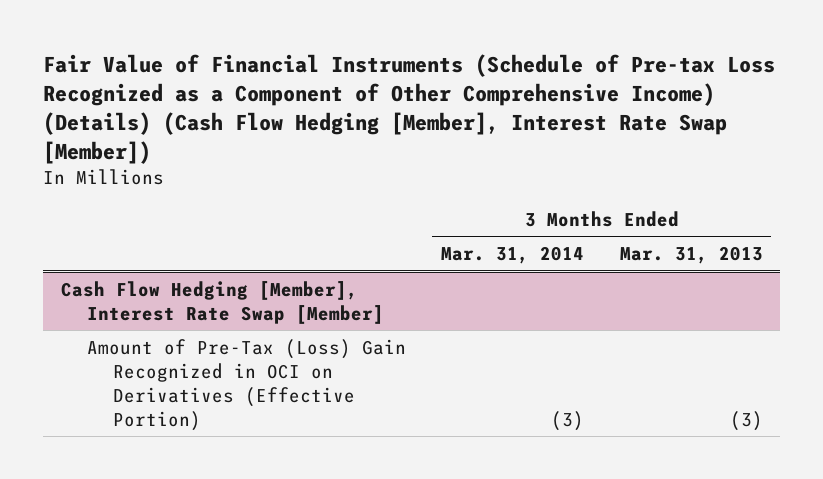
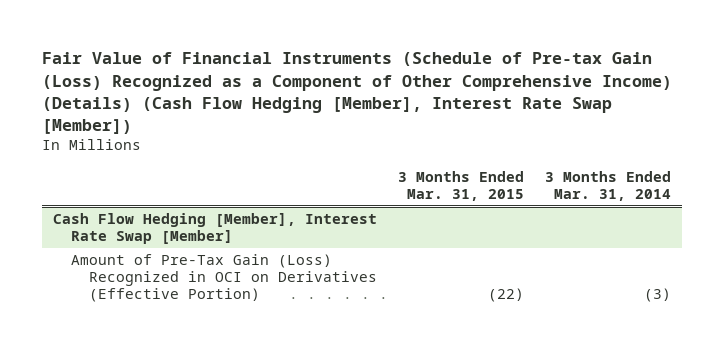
- Fair Value of Financial Instruments (Schedule of Pre-tax Loss Recognized as a Component of Other Comprehensive Income) (Details) (Cash Flow Hedging [Member], Interest Rate Swap [Member])
+ Fair Value of Financial Instruments (Schedule of Pre-tax Gain (Loss) Recognized as a Component of Other Comprehensive Income) (Details) (Cash Flow Hedging [Member], Interest Rate Swap [Member])
- | 3 Months Ended Mar. 31, 2014 | 3 Months Ended Mar. 31, 2013
+ | 3 Months Ended Mar. 31, 2015 | 3 Months Ended Mar. 31, 2014
@ Cash Flow Hedging [Member], Interest Rate Swap [Member]
- Amount of Pre-Tax (Loss) Gain Recognized in OCI on Derivatives (Effective Portion) | (3) | (3)
+ Amount of Pre-Tax Gain (Loss) Recognized in OCI on Derivatives (Effective Portion) | (22) | (3)

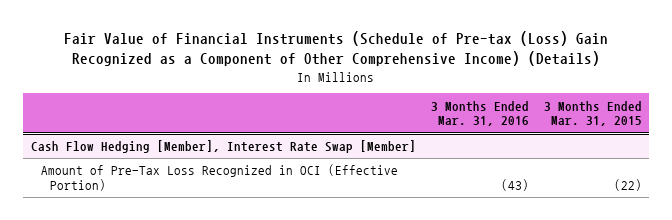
- Fair Value of Financial Instruments (Schedule of Pre-tax Gain (Loss) Recognized as a Component of Other Comprehensive Income) (Details) (Cash Flow Hedging [Member], Interest Rate Swap [Member])
+ Fair Value of Financial Instruments (Schedule of Pre-tax (Loss) Gain Recognized as a Component of Other Comprehensive Income) (Details)
- | 3 Months Ended Mar. 31, 2015 | 3 Months Ended Mar. 31, 2014
+ | 3 Months Ended Mar. 31, 2016 | 3 Months Ended Mar. 31, 2015
@ Cash Flow Hedging [Member], Interest Rate Swap [Member]
- Amount of Pre-Tax Gain (Loss) Recognized in OCI on Derivatives (Effective Portion) | (22) | (3)
+ Amount of Pre-Tax Loss Recognized in OCI (Effective Portion) | (43) | (22)

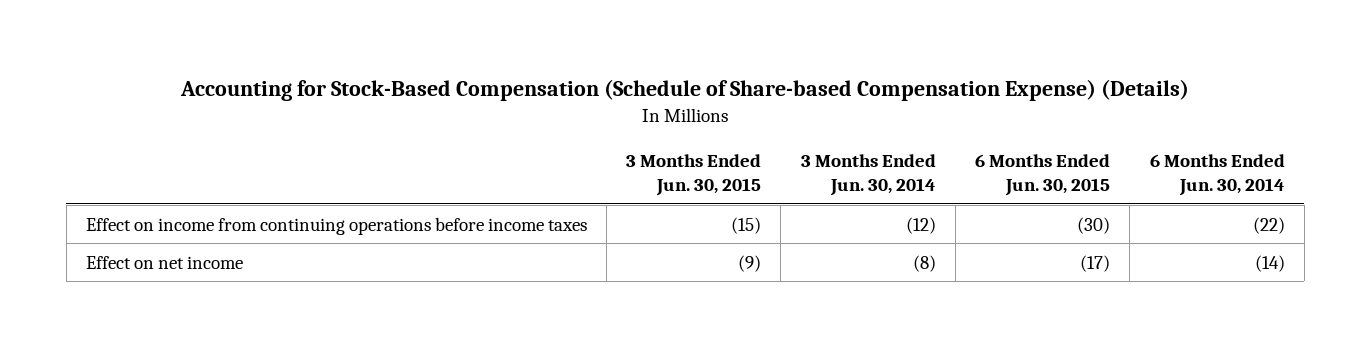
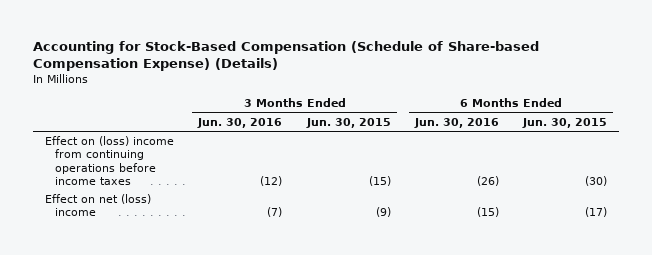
- | 3 Months Ended Jun. 30, 2015 | 3 Months Ended Jun. 30, 2014 | 6 Months Ended Jun. 30, 2015 | 6 Months Ended Jun. 30, 2014
+ | 3 Months Ended Jun. 30, 2016 | 3 Months Ended Jun. 30, 2015 | 6 Months Ended Jun. 30, 2016 | 6 Months Ended Jun. 30, 2015
- Effect on income from continuing operations before income taxes | (15) | (12) | (30) | (22)
- Effect on net income | (9) | (8) | (17) | (14)
+ Effect on (loss) income from continuing operations before income taxes | (12) | (15) | (26) | (30)
+ Effect on net (loss) income | (7) | (9) | (15) | (17)

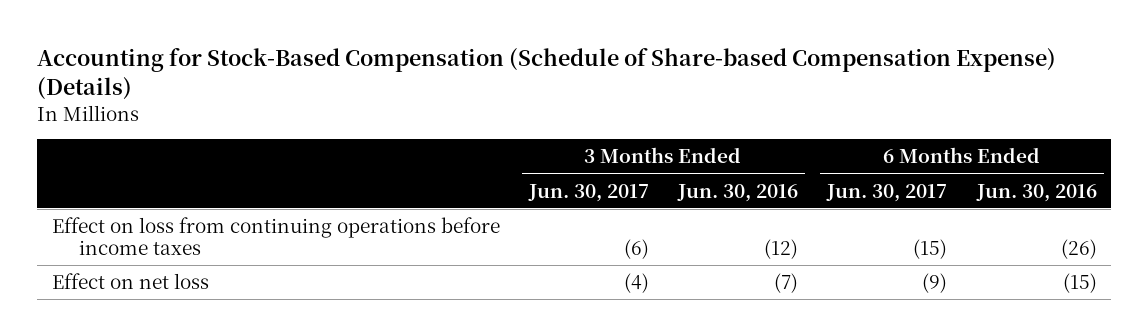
- | 3 Months Ended Jun. 30, 2016 | 3 Months Ended Jun. 30, 2015 | 6 Months Ended Jun. 30, 2016 | 6 Months Ended Jun. 30, 2015
+ | 3 Months Ended Jun. 30, 2017 | 3 Months Ended Jun. 30, 2016 | 6 Months Ended Jun. 30, 2017 | 6 Months Ended Jun. 30, 2016
- Effect on (loss) income from continuing operations before income taxes | (12) | (15) | (26) | (30)
- Effect on net (loss) income | (7) | (9) | (15) | (17)
+ Effect on loss from continuing operations before income taxes | (6) | (12) | (15) | (26)
+ Effect on net loss | (4) | (7) | (9) | (15)

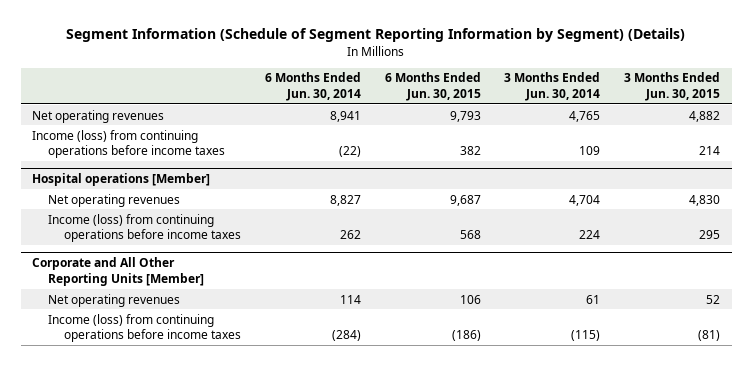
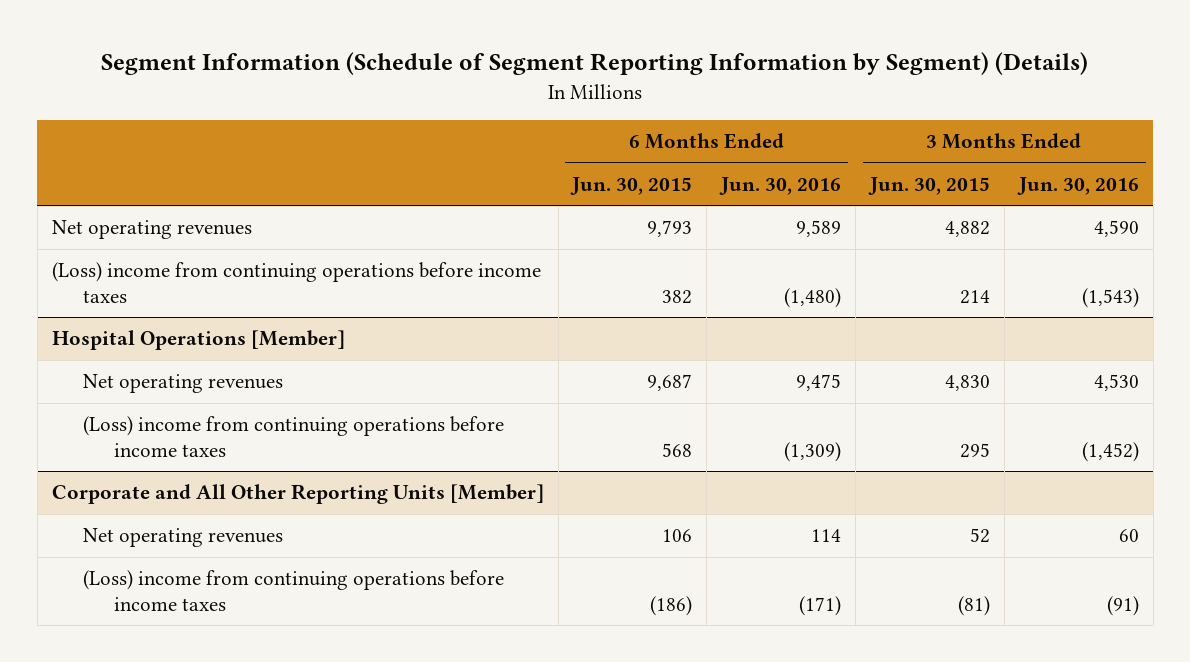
- | 6 Months Ended Jun. 30, 2014 | 6 Months Ended Jun. 30, 2015 | 3 Months Ended Jun. 30, 2014 | 3 Months Ended Jun. 30, 2015
+ | 6 Months Ended Jun. 30, 2015 | 6 Months Ended Jun. 30, 2016 | 3 Months Ended Jun. 30, 2015 | 3 Months Ended Jun. 30, 2016
- Income (loss) from continuing operations before income taxes | (22) | 382 | 109 | 214
- Hospital operations [Member]
+ (Loss) income from continuing operations before income taxes | 382 | (1,480) | 214 | (1,543)
+ Hospital Operations [Member]
- Income (loss) from continuing operations before income taxes | 262 | 568 | 224 | 295
+ (Loss) income from continuing operations before income taxes | 568 | (1,309) | 295 | (1,452)
@ Corporate and All Other Reporting Units [Member]
- Income (loss) from continuing operations before income taxes | (284) | (186) | (115) | (81)
+ (Loss) income from continuing operations before income taxes | (186) | (171) | (81) | (91)

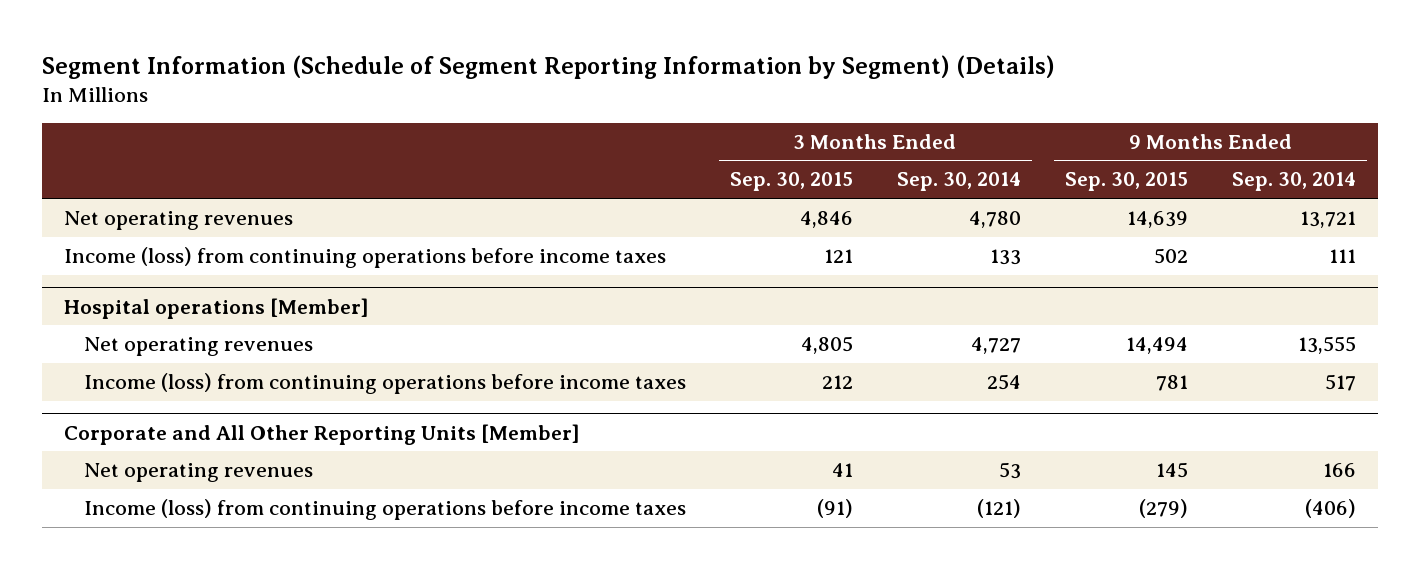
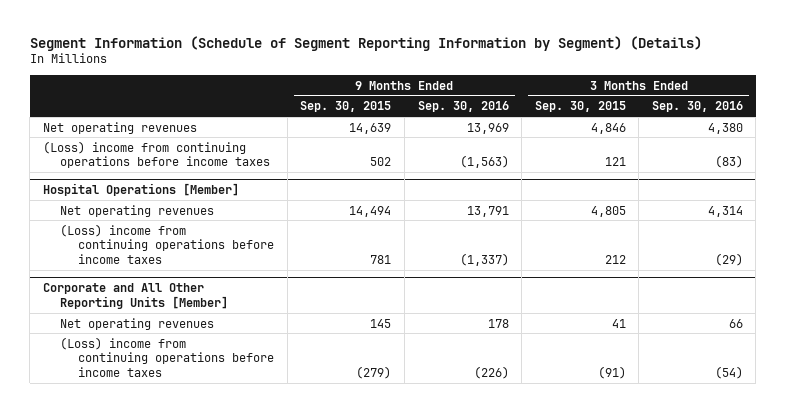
- | 3 Months Ended Sep. 30, 2015 | 3 Months Ended Sep. 30, 2014 | 9 Months Ended Sep. 30, 2015 | 9 Months Ended Sep. 30, 2014
+ | 9 Months Ended Sep. 30, 2015 | 9 Months Ended Sep. 30, 2016 | 3 Months Ended Sep. 30, 2015 | 3 Months Ended Sep. 30, 2016
- Income (loss) from continuing operations before income taxes | 121 | 133 | 502 | 111
- Hospital operations [Member]
+ (Loss) income from continuing operations before income taxes | 502 | (1,563) | 121 | (83)
+ Hospital Operations [Member]
- Income (loss) from continuing operations before income taxes | 212 | 254 | 781 | 517
+ (Loss) income from continuing operations before income taxes | 781 | (1,337) | 212 | (29)
@ Corporate and All Other Reporting Units [Member]
- Income (loss) from continuing operations before income taxes | (91) | (121) | (279) | (406)
+ (Loss) income from continuing operations before income taxes | (279) | (226) | (91) | (54)

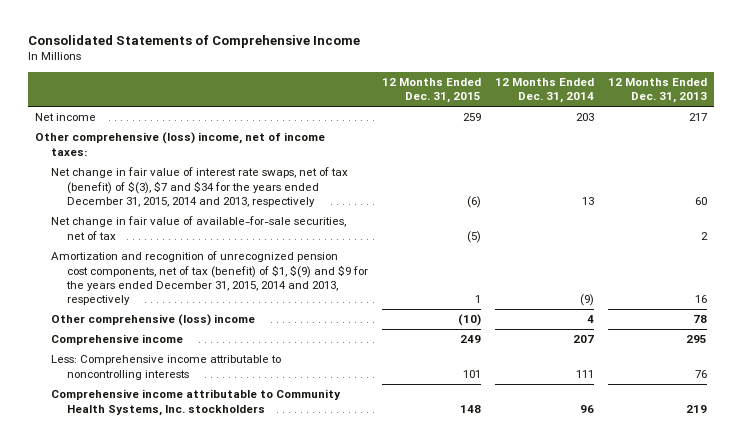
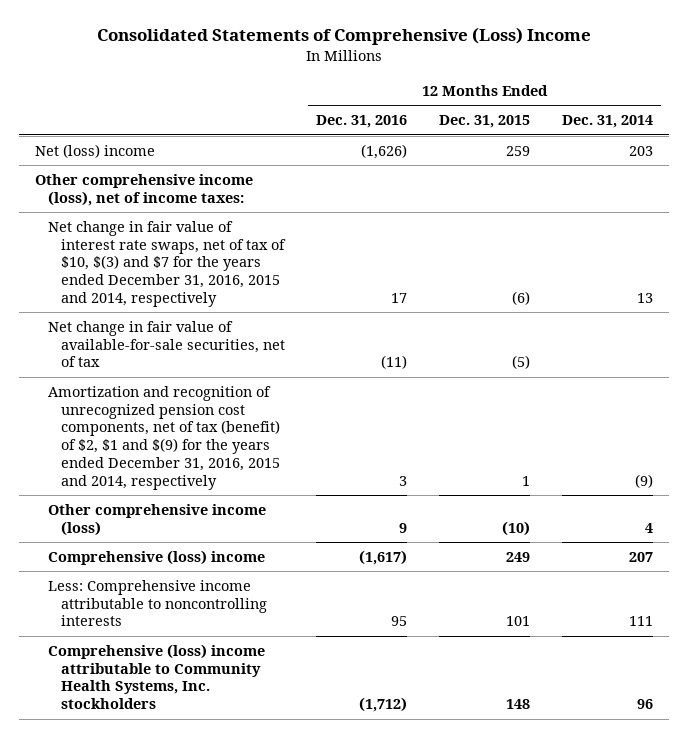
- Consolidated Statements of Comprehensive Income
+ Consolidated Statements of Comprehensive (Loss) Income
- | 12 Months Ended Dec. 31, 2015 | 12 Months Ended Dec. 31, 2014 | 12 Months Ended Dec. 31, 2013
+ | 12 Months Ended Dec. 31, 2016 | 12 Months Ended Dec. 31, 2015 | 12 Months Ended Dec. 31, 2014
- Net income | 259 | 203 | 217
- Other comprehensive (loss) income, net of income taxes:
- Net change in fair value of interest rate swaps, net of tax (benefit) of $(3), $7 and $34 for the years ended December 31, 2015, 2014 and 2013, respectively | (6) | 13 | 60
+ Net (loss) income | (1,626) | 259 | 203
+ Other comprehensive income (loss), net of income taxes:
+ Net change in fair value of interest rate swaps, net of tax of $10, $(3) and $7 for the years ended December 31, 2016, 2015 and 2014, respectively | 17 | (6) | 13
- Amortization and recognition of unrecognized pension cost components, net of tax (benefit) of $1, $(9) and $9 for the years ended December 31, 2015, 2014 and 2013, respectively | 1 | (9) | 16
- Other comprehensive (loss) income | (10) | 4 | 78
- Comprehensive income | 249 | 207 | 295
+ Amortization and recognition of unrecognized pension cost components, net of tax (benefit) of $2, $1 and $(9) for the years ended December 31, 2016, 2015 and 2014, respectively | 3 | 1 | (9)
+ Other comprehensive income (loss) | 9 | (10) | 4
+ Comprehensive (loss) income | (1,617) | 249 | 207
- Comprehensive income attributable to Community Health Systems, Inc. stockholders | 148 | 96 | 219
+ Comprehensive (loss) income attributable to Community Health Systems, Inc. stockholders | (1,712) | 148 | 96

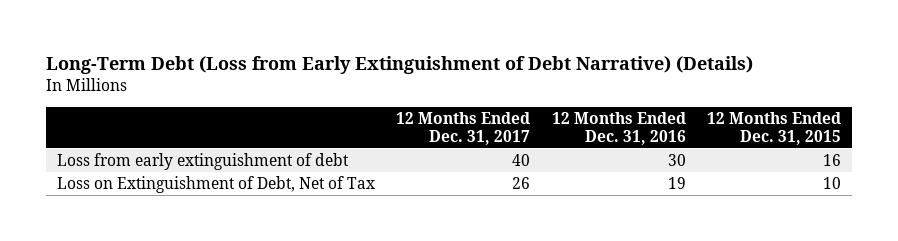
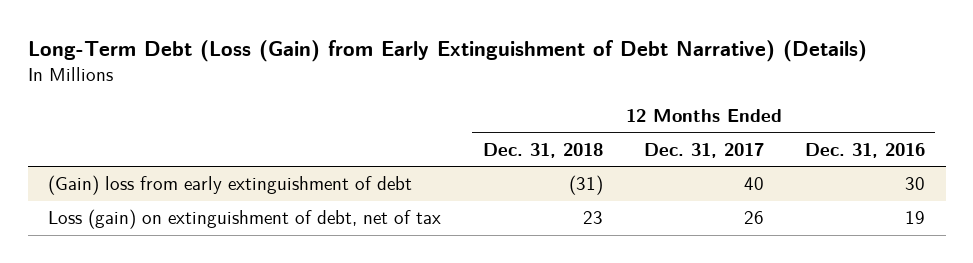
- Long-Term Debt (Loss from Early Extinguishment of Debt Narrative) (Details)
+ Long-Term Debt (Loss (Gain) from Early Extinguishment of Debt Narrative) (Details)
- | 12 Months Ended Dec. 31, 2017 | 12 Months Ended Dec. 31, 2016 | 12 Months Ended Dec. 31, 2015
+ | 12 Months Ended Dec. 31, 2018 | 12 Months Ended Dec. 31, 2017 | 12 Months Ended Dec. 31, 2016
- Loss from early extinguishment of debt | 40 | 30 | 16
- Loss on Extinguishment of Debt, Net of Tax | 26 | 19 | 10
+ (Gain) loss from early extinguishment of debt | (31) | 40 | 30
+ Loss (gain) on extinguishment of debt, net of tax | 23 | 26 | 19

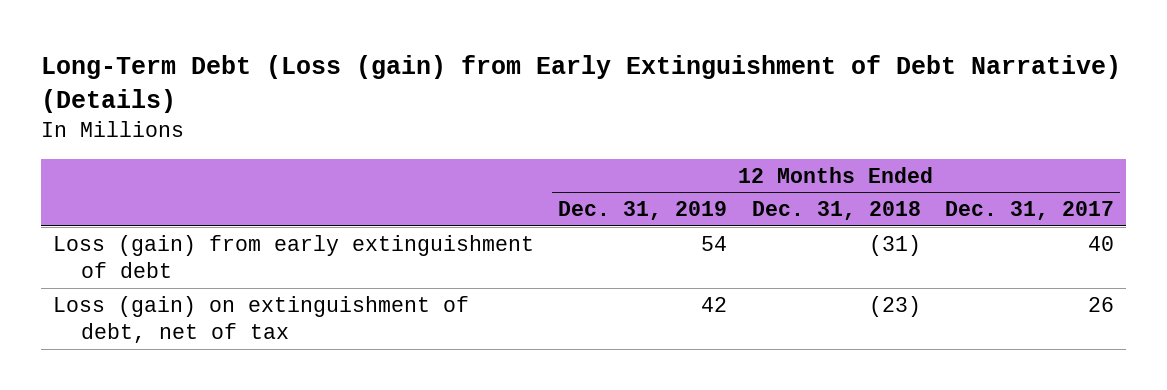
- Long-Term Debt (Loss (Gain) from Early Extinguishment of Debt Narrative) (Details)
+ Long-Term Debt (Loss (gain) from Early Extinguishment of Debt Narrative) (Details)
- | 12 Months Ended Dec. 31, 2018 | 12 Months Ended Dec. 31, 2017 | 12 Months Ended Dec. 31, 2016
+ | 12 Months Ended Dec. 31, 2019 | 12 Months Ended Dec. 31, 2018 | 12 Months Ended Dec. 31, 2017
- (Gain) loss from early extinguishment of debt | (31) | 40 | 30
- Loss (gain) on extinguishment of debt, net of tax | 23 | 26 | 19
+ Loss (gain) from early extinguishment of debt | 54 | (31) | 40
+ Loss (gain) on extinguishment of debt, net of tax | 42 | (23) | 26

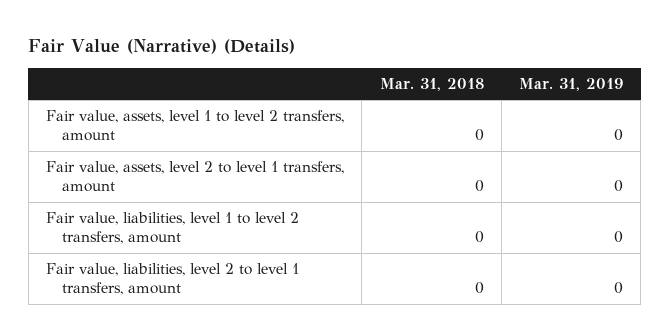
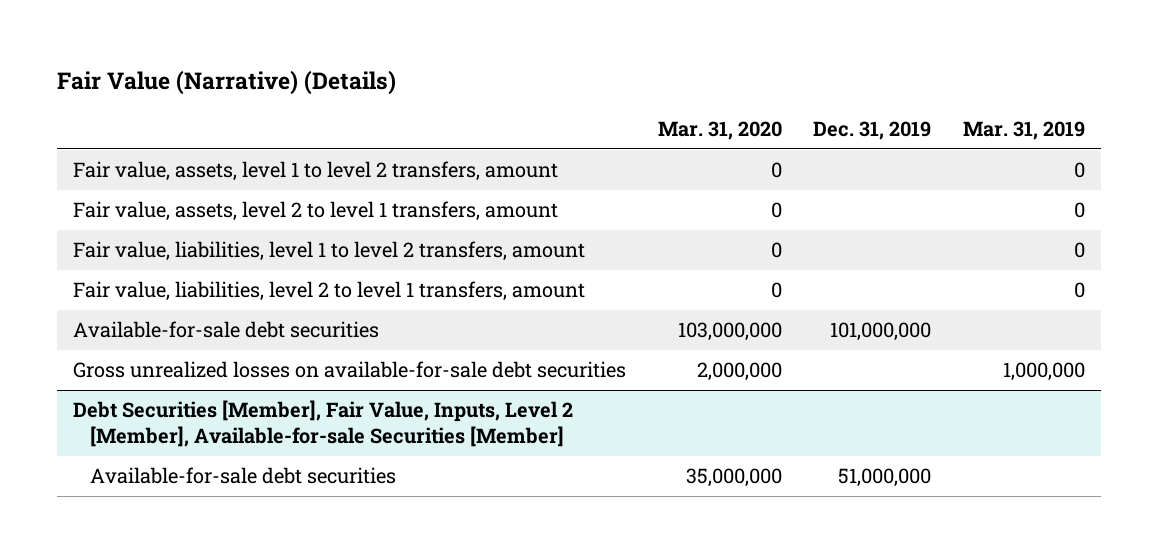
- | Mar. 31, 2018 | Mar. 31, 2019
+ | Mar. 31, 2020 | Dec. 31, 2019 | Mar. 31, 2019
+ Available-for-sale debt securities | 103,000,000 | 101,000,000 |
+ Gross unrealized losses on available-for-sale debt securities | 2,000,000 | | 1,000,000
+ Debt Securities [Member], Fair Value, Inputs, Level 2 [Member], Available-for-sale Securities [Member]
+ Available-for-sale debt securities | 35,000,000 | 51,000,000 |

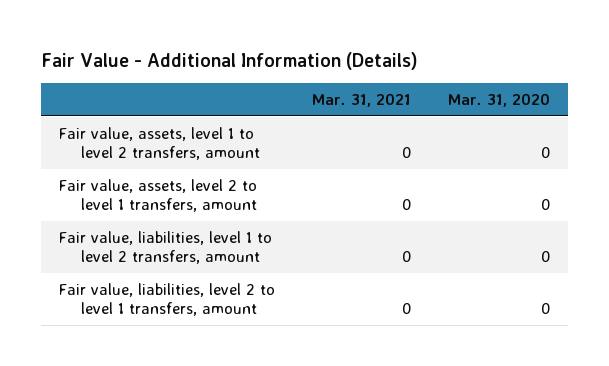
- Fair Value (Narrative) (Details)
+ Fair Value - Additional Information (Details)
- | Mar. 31, 2020 | Dec. 31, 2019 | Mar. 31, 2019
+ | Mar. 31, 2021 | Mar. 31, 2020
- Available-for-sale debt securities | 103,000,000 | 101,000,000 |
- Gross unrealized losses on available-for-sale debt securities | 2,000,000 | | 1,000,000
- Debt Securities [Member], Fair Value, Inputs, Level 2 [Member], Available-for-sale Securities [Member]
- Available-for-sale debt securities | 35,000,000 | 51,000,000 |

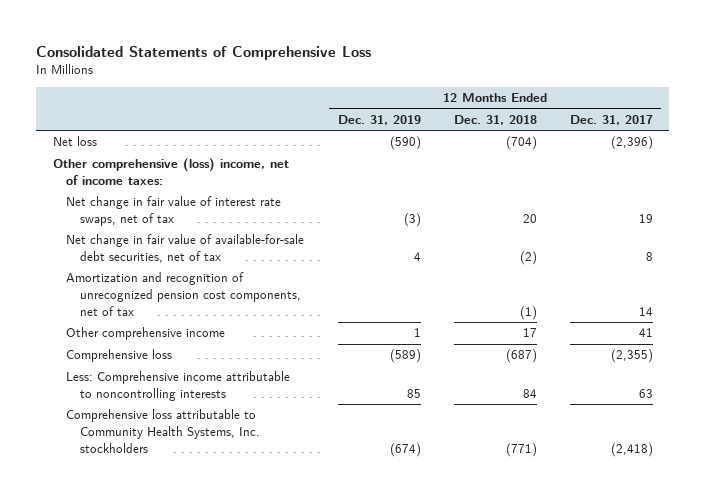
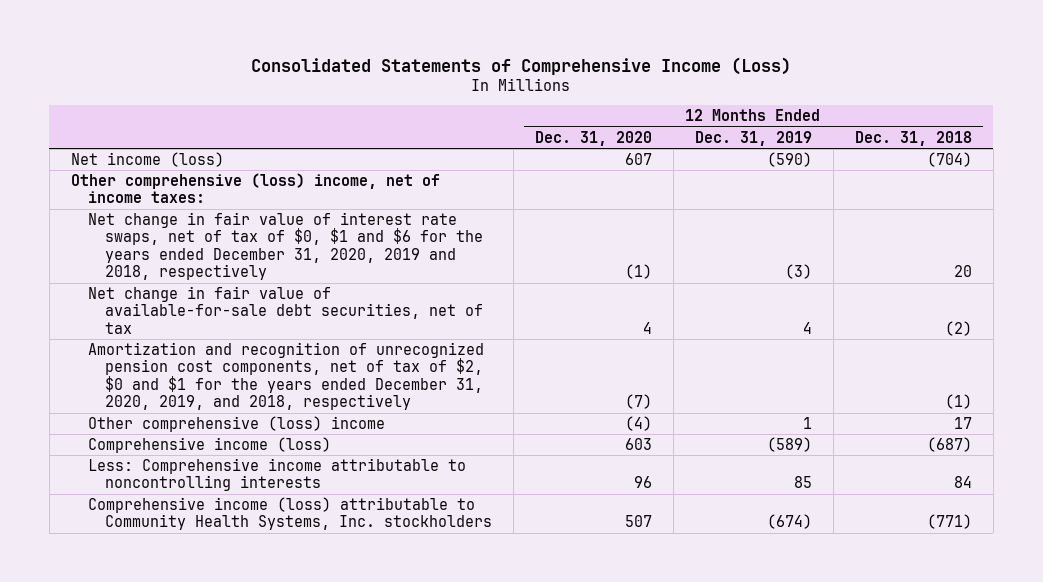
- Consolidated Statements of Comprehensive Loss
+ Consolidated Statements of Comprehensive Income (Loss)
- | 12 Months Ended Dec. 31, 2019 | 12 Months Ended Dec. 31, 2018 | 12 Months Ended Dec. 31, 2017
+ | 12 Months Ended Dec. 31, 2020 | 12 Months Ended Dec. 31, 2019 | 12 Months Ended Dec. 31, 2018
- Net loss | (590) | (704) | (2,396)
+ Net income (loss) | 607 | (590) | (704)
- Net change in fair value of interest rate swaps, net of tax | (3) | 20 | 19
+ Net change in fair value of interest rate swaps, net of tax of $0, $1 and $6 for the years ended December 31, 2020, 2019 and 2018, respectively | (1) | (3) | 20
- Amortization and recognition of unrecognized pension cost components, net of tax | | (1) | 14
- Other comprehensive income | 1 | 17 | 41
- Comprehensive loss | (589) | (687) | (2,355)
+ Amortization and recognition of unrecognized pension cost components, net of tax of $2, $0 and $1 for the years ended December 31, 2020, 2019, and 2018, respectively | (7) | | (1)
+ Other comprehensive (loss) income | (4) | 1 | 17
+ Comprehensive income (loss) | 603 | (589) | (687)
- Comprehensive loss attributable to Community Health Systems, Inc. stockholders | (674) | (771) | (2,418)
+ Comprehensive income (loss) attributable to Community Health Systems, Inc. stockholders | 507 | (674) | (771)

